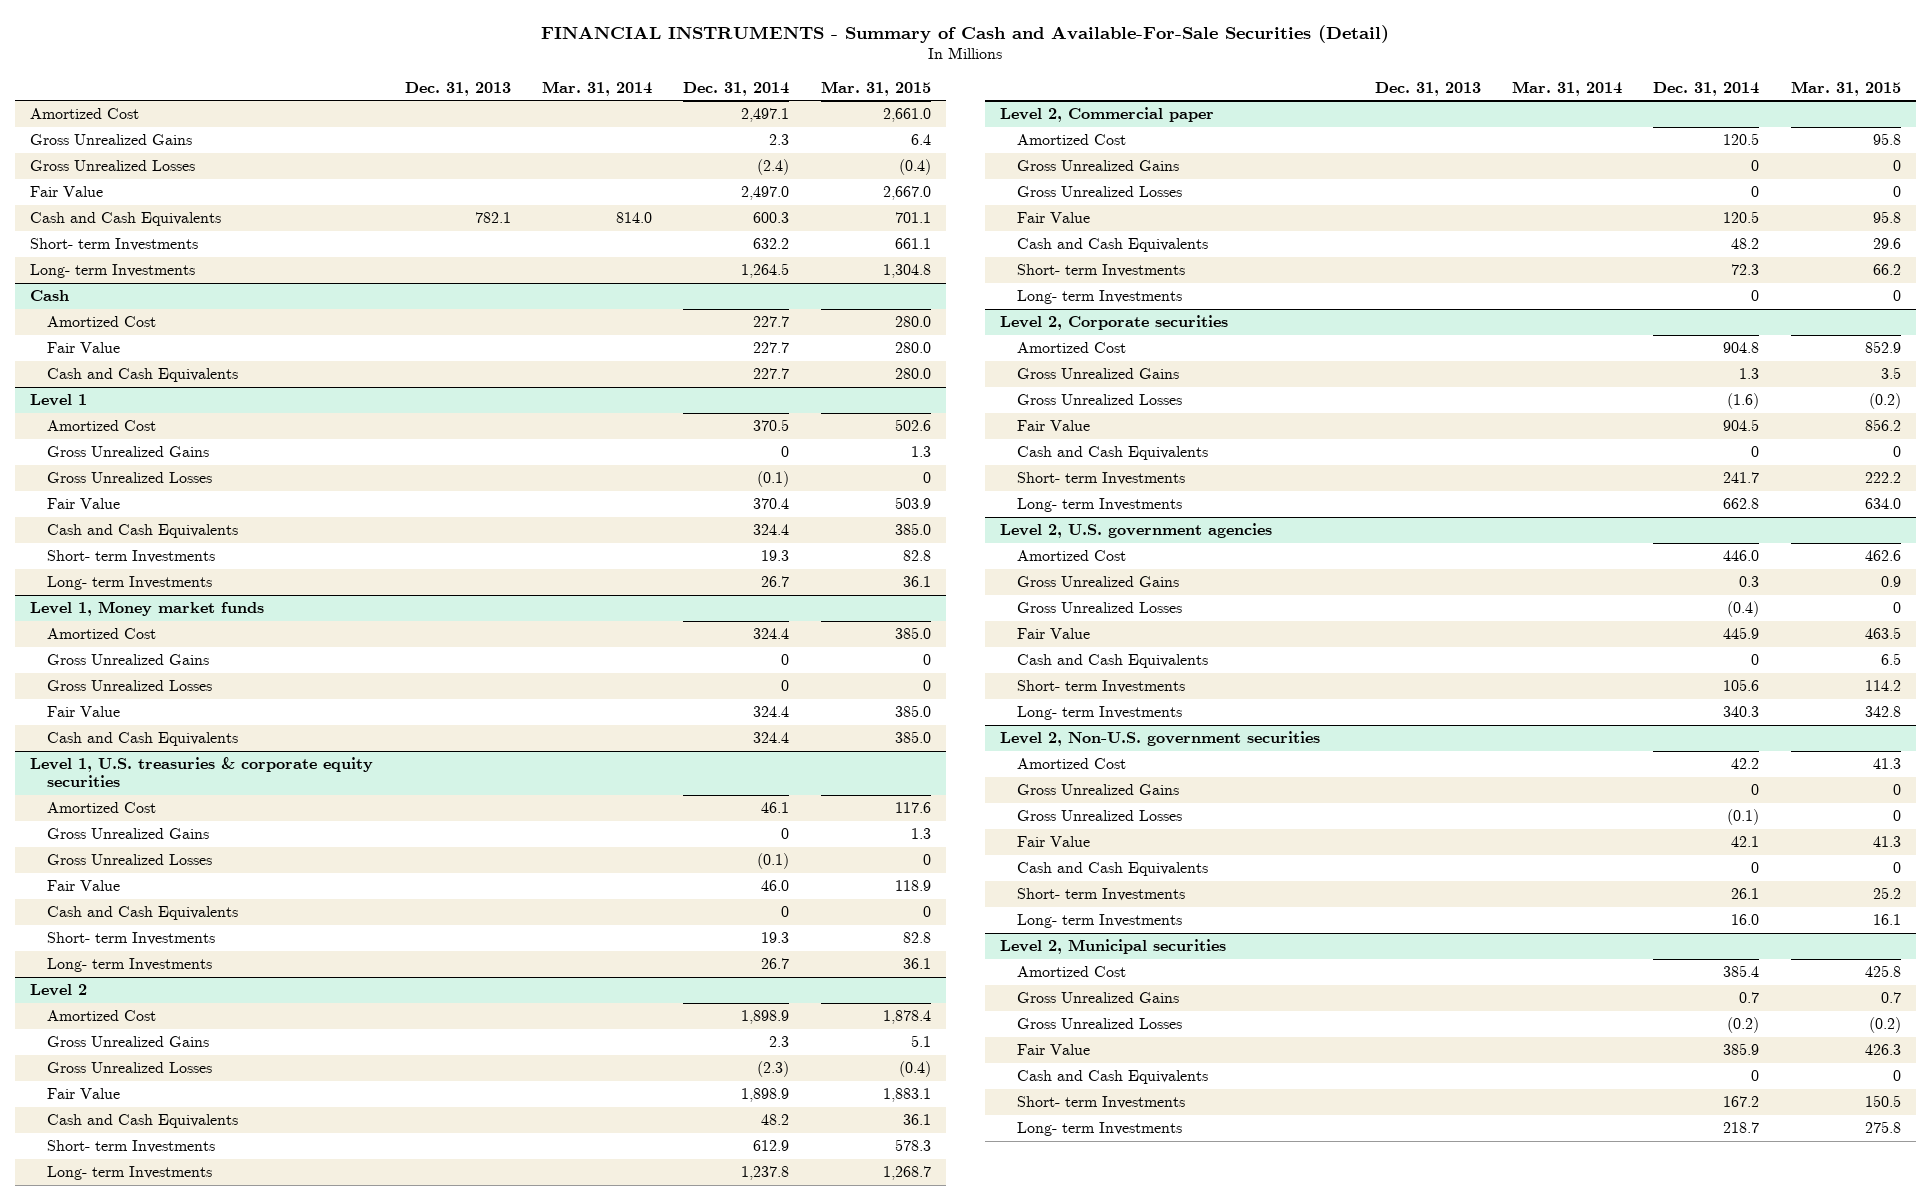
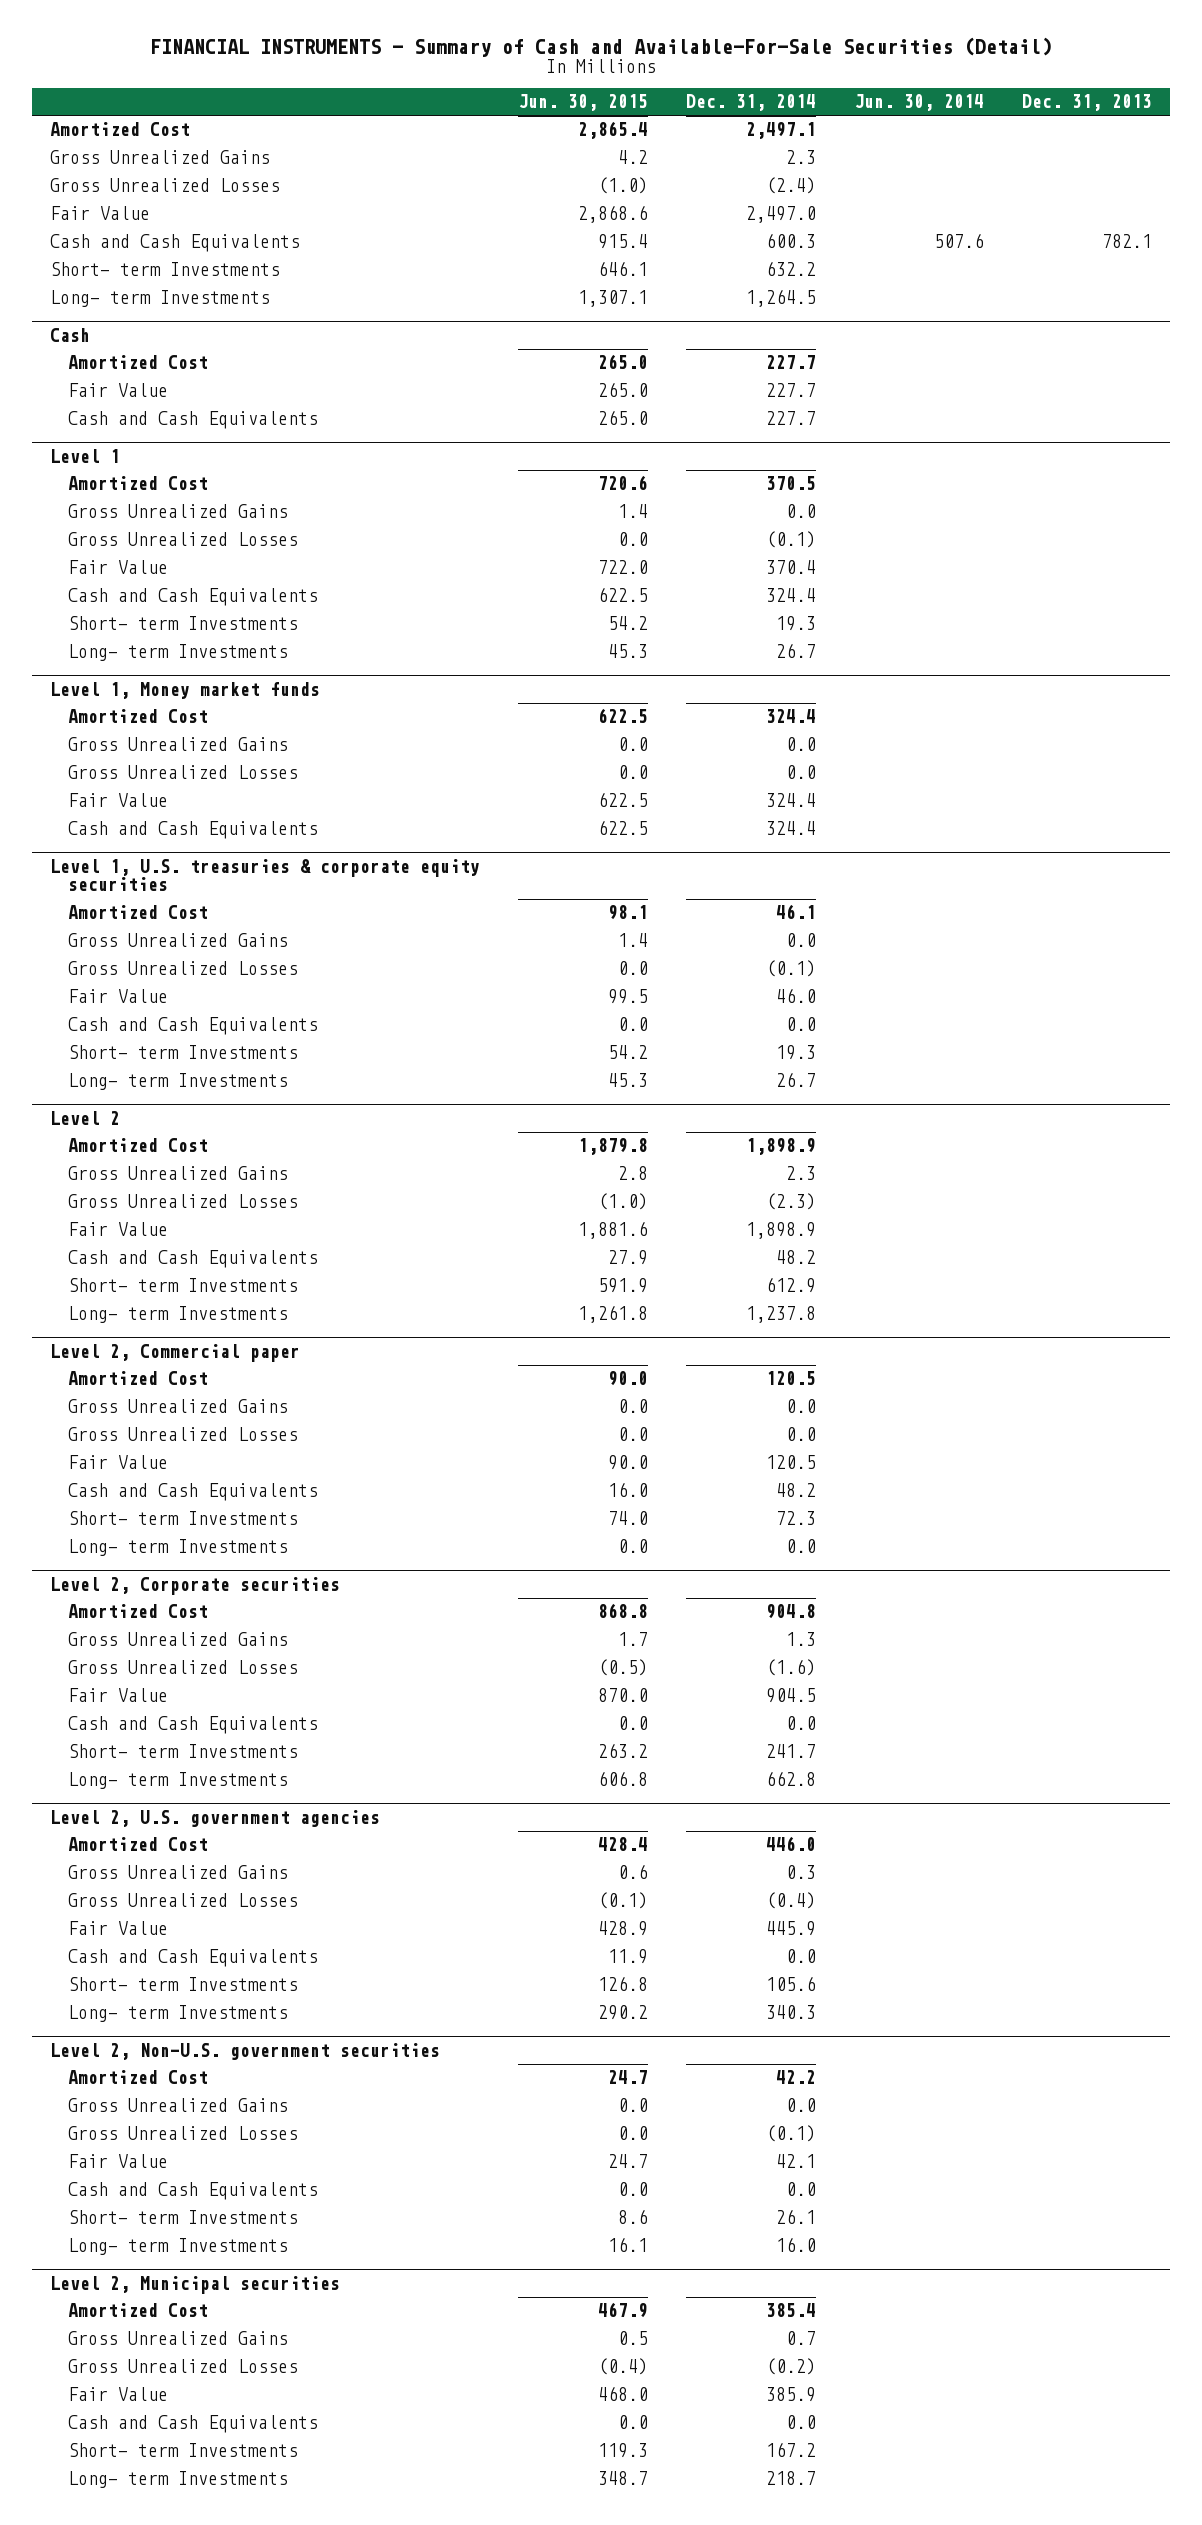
- | Dec. 31, 2013 | Mar. 31, 2014 | Dec. 31, 2014 | Mar. 31, 2015
+ | Jun. 30, 2015 | Dec. 31, 2014 | Jun. 30, 2014 | Dec. 31, 2013
@ Level 1
- Gross Unrealized Gains | | | 0 | 1.3
+ Gross Unrealized Gains | 1.4 | 0.0 | |
@ Level 1, Money market funds
- Gross Unrealized Gains | | | 0 | 0
- Gross Unrealized Losses | | | 0 | 0
+ Gross Unrealized Gains | 0.0 | 0.0 | |
+ Gross Unrealized Losses | 0.0 | 0.0 | |
@ Level 1, U.S. treasuries & corporate equity securities
- Gross Unrealized Gains | | | 0 | 1.3
+ Gross Unrealized Gains | 1.4 | 0.0 | |
- Cash and Cash Equivalents | | | 0 | 0
+ Cash and Cash Equivalents | 0.0 | 0.0 | |
@ Level 2, Commercial paper
- Gross Unrealized Gains | | | 0 | 0
- Gross Unrealized Losses | | | 0 | 0
+ Gross Unrealized Gains | 0.0 | 0.0 | |
+ Gross Unrealized Losses | 0.0 | 0.0 | |
- Long- term Investments | | | 0 | 0
+ Long- term Investments | 0.0 | 0.0 | |
@ Level 2, Corporate securities
- Cash and Cash Equivalents | | | 0 | 0
+ Cash and Cash Equivalents | 0.0 | 0.0 | |
@ Level 2, U.S. government agencies
- Cash and Cash Equivalents | | | 0 | 6.5
+ Cash and Cash Equivalents | 11.9 | 0.0 | |
@ Level 2, Non-U.S. government securities
- Gross Unrealized Gains | | | 0 | 0
+ Gross Unrealized Gains | 0.0 | 0.0 | |
- Cash and Cash Equivalents | | | 0 | 0
+ Cash and Cash Equivalents | 0.0 | 0.0 | |
@ Level 2, Municipal securities
- Cash and Cash Equivalents | | | 0 | 0
+ Cash and Cash Equivalents | 0.0 | 0.0 | |

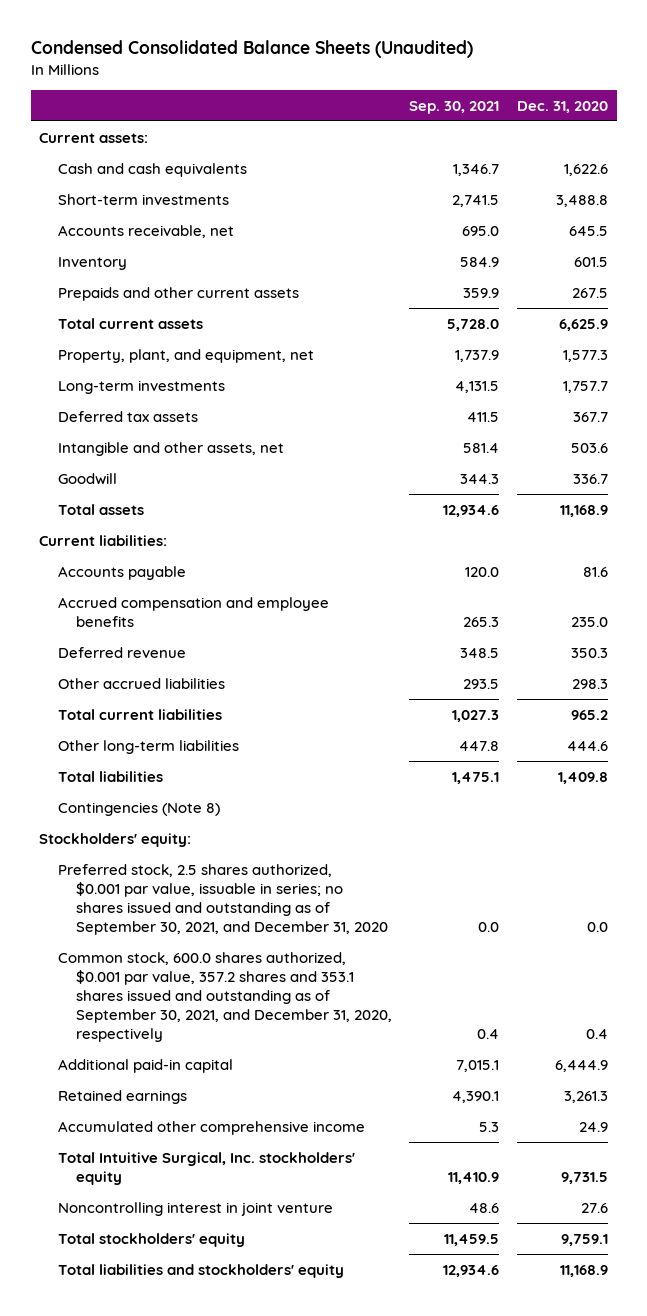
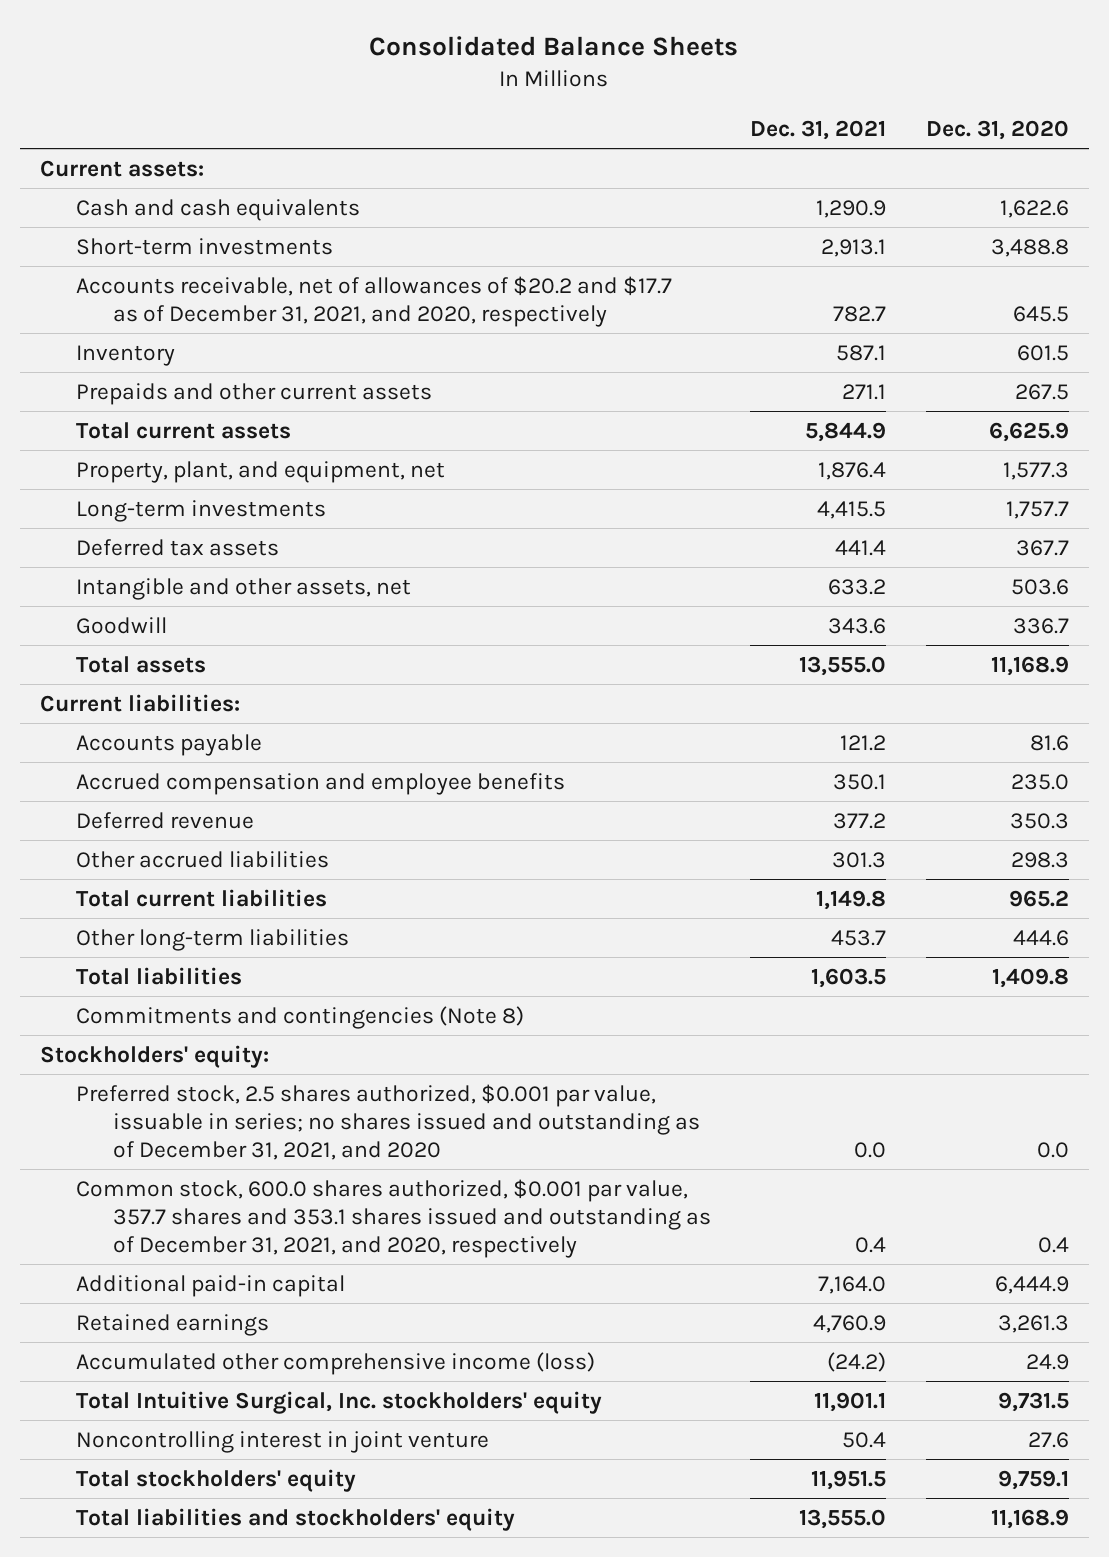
- Condensed Consolidated Balance Sheets (Unaudited)
+ Consolidated Balance Sheets
- | Sep. 30, 2021 | Dec. 31, 2020
+ | Dec. 31, 2021 | Dec. 31, 2020
- Accounts receivable, net | 695.0 | 645.5
+ Accounts receivable, net of allowances of $20.2 and $17.7 as of December 31, 2021, and 2020, respectively | 782.7 | 645.5
- Contingencies (Note 8)
+ Commitments and contingencies (Note 8)
- Preferred stock, 2.5 shares authorized, $0.001 par value, issuable in series; no shares issued and outstanding as of September 30, 2021, and December 31, 2020 | 0.0 | 0.0
- Common stock, 600.0 shares authorized, $0.001 par value, 357.2 shares and 353.1 shares issued and outstanding as of September 30, 2021, and December 31, 2020, respectively | 0.4 | 0.4
+ Preferred stock, 2.5 shares authorized, $0.001 par value, issuable in series; no shares issued and outstanding as of December 31, 2021, and 2020 | 0.0 | 0.0
+ Common stock, 600.0 shares authorized, $0.001 par value, 357.7 shares and 353.1 shares issued and outstanding as of December 31, 2021, and 2020, respectively | 0.4 | 0.4
- Accumulated other comprehensive income | 5.3 | 24.9
+ Accumulated other comprehensive income (loss) | (24.2) | 24.9

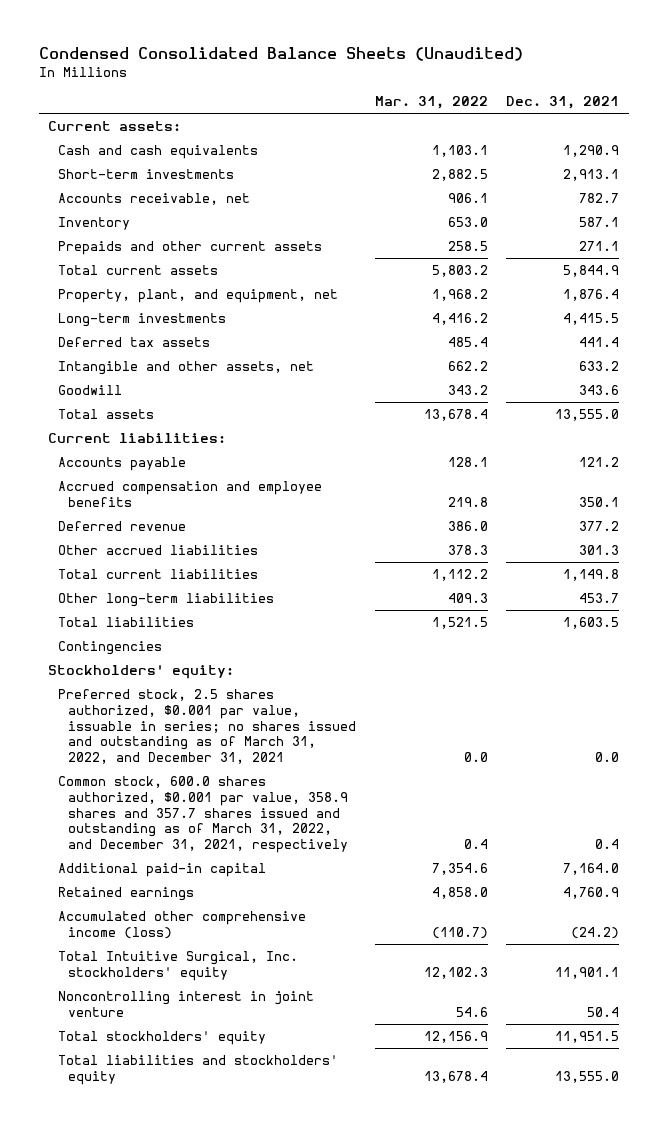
- Consolidated Balance Sheets
+ Condensed Consolidated Balance Sheets (Unaudited)
- | Dec. 31, 2021 | Dec. 31, 2020
+ | Mar. 31, 2022 | Dec. 31, 2021
- Accounts receivable, net of allowances of $20.2 and $17.7 as of December 31, 2021, and 2020, respectively | 782.7 | 645.5
+ Accounts receivable, net | 906.1 | 782.7
- Commitments and contingencies (Note 8)
+ Contingencies
- Preferred stock, 2.5 shares authorized, $0.001 par value, issuable in series; no shares issued and outstanding as of December 31, 2021, and 2020 | 0.0 | 0.0
- Common stock, 600.0 shares authorized, $0.001 par value, 357.7 shares and 353.1 shares issued and outstanding as of December 31, 2021, and 2020, respectively | 0.4 | 0.4
+ Preferred stock, 2.5 shares authorized, $0.001 par value, issuable in series; no shares issued and outstanding as of March 31, 2022, and December 31, 2021 | 0.0 | 0.0
+ Common stock, 600.0 shares authorized, $0.001 par value, 358.9 shares and 357.7 shares issued and outstanding as of March 31, 2022, and December 31, 2021, respectively | 0.4 | 0.4

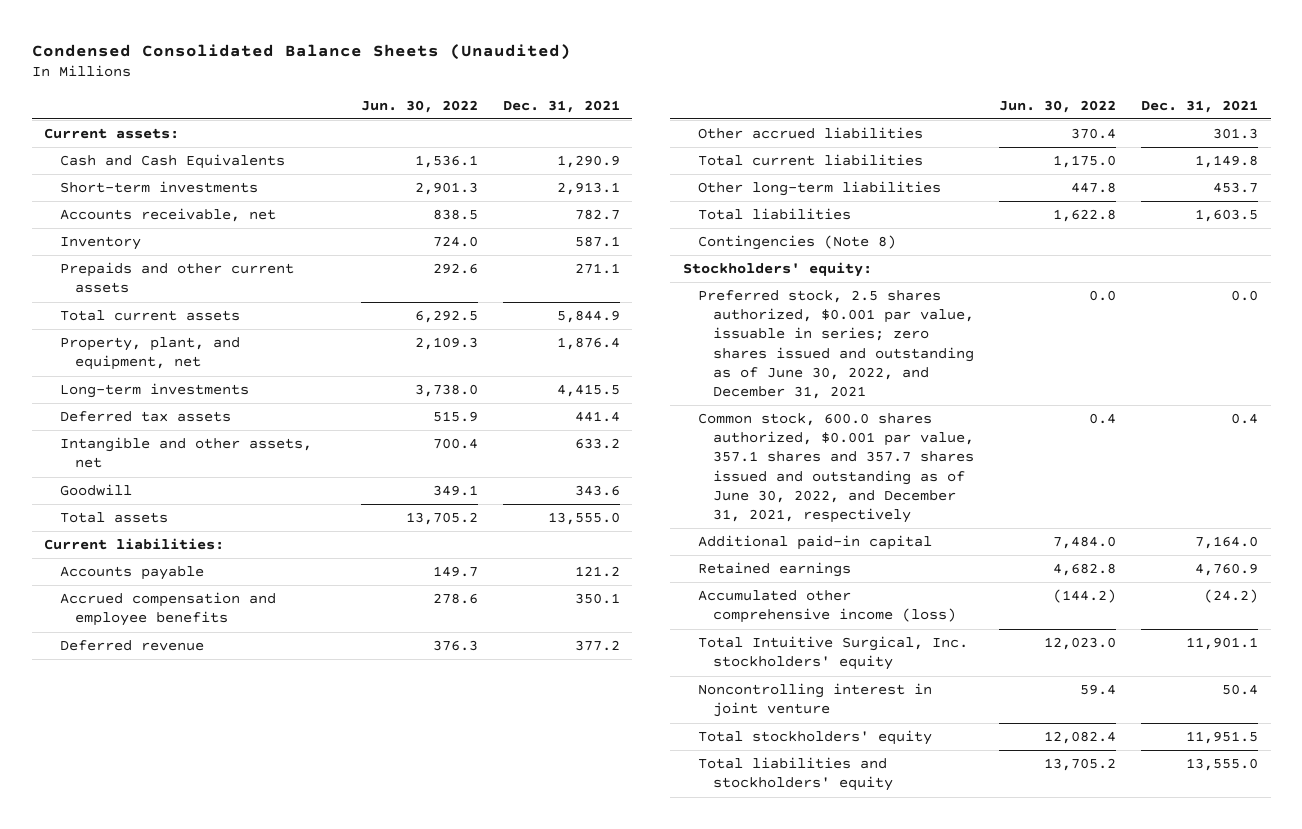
- | Mar. 31, 2022 | Dec. 31, 2021
+ | Jun. 30, 2022 | Dec. 31, 2021
- Cash and cash equivalents | 1,103.1 | 1,290.9
+ Cash and Cash Equivalents | 1,536.1 | 1,290.9
- Contingencies
+ Contingencies (Note 8)
- Preferred stock, 2.5 shares authorized, $0.001 par value, issuable in series; no shares issued and outstanding as of March 31, 2022, and December 31, 2021 | 0.0 | 0.0
- Common stock, 600.0 shares authorized, $0.001 par value, 358.9 shares and 357.7 shares issued and outstanding as of March 31, 2022, and December 31, 2021, respectively | 0.4 | 0.4
+ Preferred stock, 2.5 shares authorized, $0.001 par value, issuable in series; zero shares issued and outstanding as of June 30, 2022, and December 31, 2021 | 0.0 | 0.0
+ Common stock, 600.0 shares authorized, $0.001 par value, 357.1 shares and 357.7 shares issued and outstanding as of June 30, 2022, and December 31, 2021, respectively | 0.4 | 0.4

